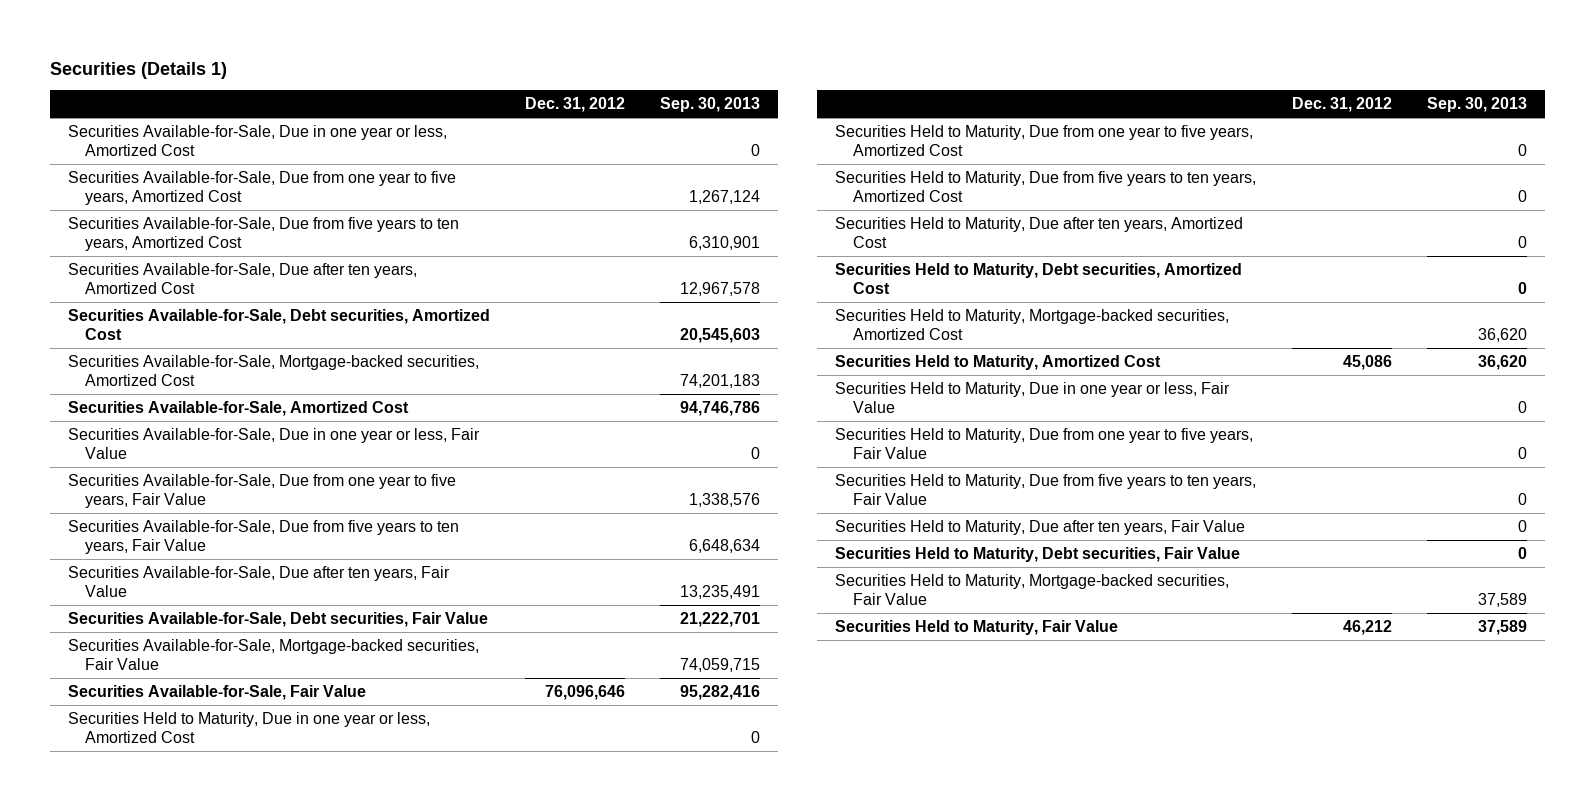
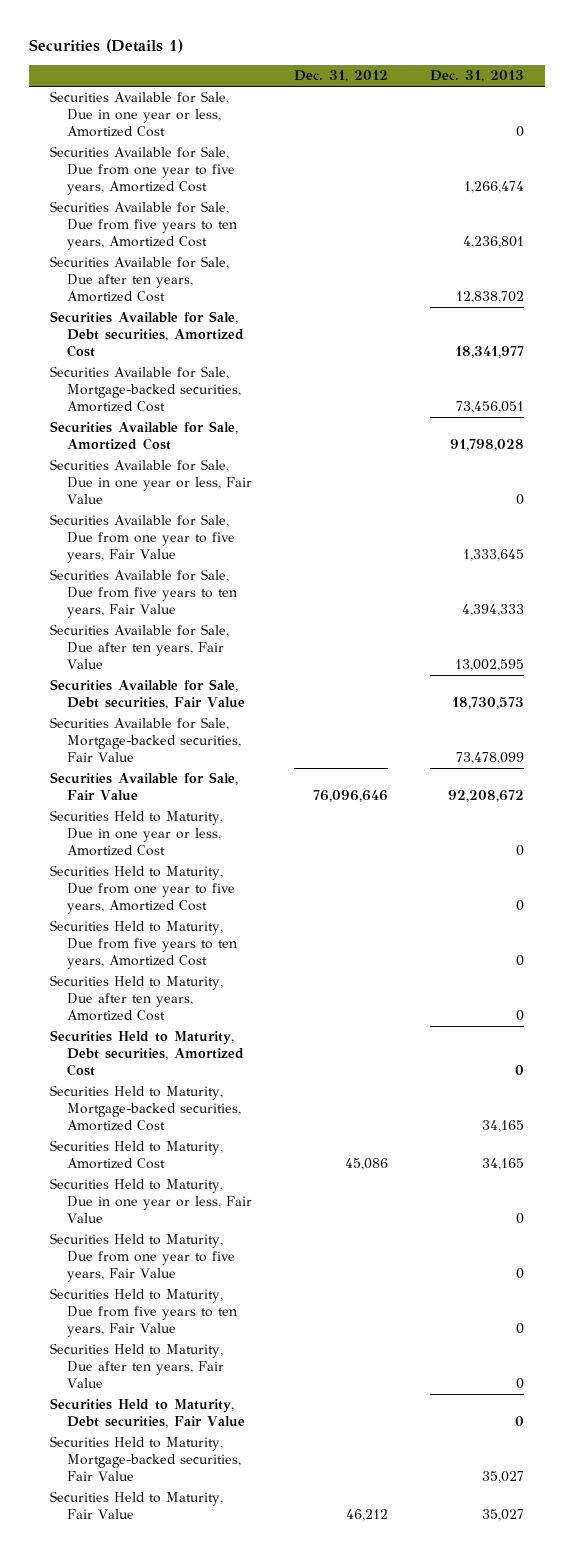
- | Dec. 31, 2012 | Sep. 30, 2013
+ | Dec. 31, 2012 | Dec. 31, 2013
- Securities Available-for-Sale, Due in one year or less, Amortized Cost | | 0
- Securities Available-for-Sale, Due from one year to five years, Amortized Cost | | 1,267,124
- Securities Available-for-Sale, Due from five years to ten years, Amortized Cost | | 6,310,901
- Securities Available-for-Sale, Due after ten years, Amortized Cost | | 12,967,578
- Securities Available-for-Sale, Debt securities, Amortized Cost | | 20,545,603
- Securities Available-for-Sale, Mortgage-backed securities, Amortized Cost | | 74,201,183
- Securities Available-for-Sale, Amortized Cost | | 94,746,786
- Securities Available-for-Sale, Due in one year or less, Fair Value | | 0
- Securities Available-for-Sale, Due from one year to five years, Fair Value | | 1,338,576
- Securities Available-for-Sale, Due from five years to ten years, Fair Value | | 6,648,634
- Securities Available-for-Sale, Due after ten years, Fair Value | | 13,235,491
- Securities Available-for-Sale, Debt securities, Fair Value | | 21,222,701
- Securities Available-for-Sale, Mortgage-backed securities, Fair Value | | 74,059,715
- Securities Available-for-Sale, Fair Value | 76,096,646 | 95,282,416
+ Securities Available for Sale, Due in one year or less, Amortized Cost | | 0
+ Securities Available for Sale, Due from one year to five years, Amortized Cost | | 1,266,474
+ Securities Available for Sale, Due from five years to ten years, Amortized Cost | | 4,236,801
+ Securities Available for Sale, Due after ten years, Amortized Cost | | 12,838,702
+ Securities Available for Sale, Debt securities, Amortized Cost | | 18,341,977
+ Securities Available for Sale, Mortgage-backed securities, Amortized Cost | | 73,456,051
+ Securities Available for Sale, Amortized Cost | | 91,798,028
+ Securities Available for Sale, Due in one year or less, Fair Value | | 0
+ Securities Available for Sale, Due from one year to five years, Fair Value | | 1,333,645
+ Securities Available for Sale, Due from five years to ten years, Fair Value | | 4,394,333
+ Securities Available for Sale, Due after ten years, Fair Value | | 13,002,595
+ Securities Available for Sale, Debt securities, Fair Value | | 18,730,573
+ Securities Available for Sale, Mortgage-backed securities, Fair Value | | 73,478,099
+ Securities Available for Sale, Fair Value | 76,096,646 | 92,208,672

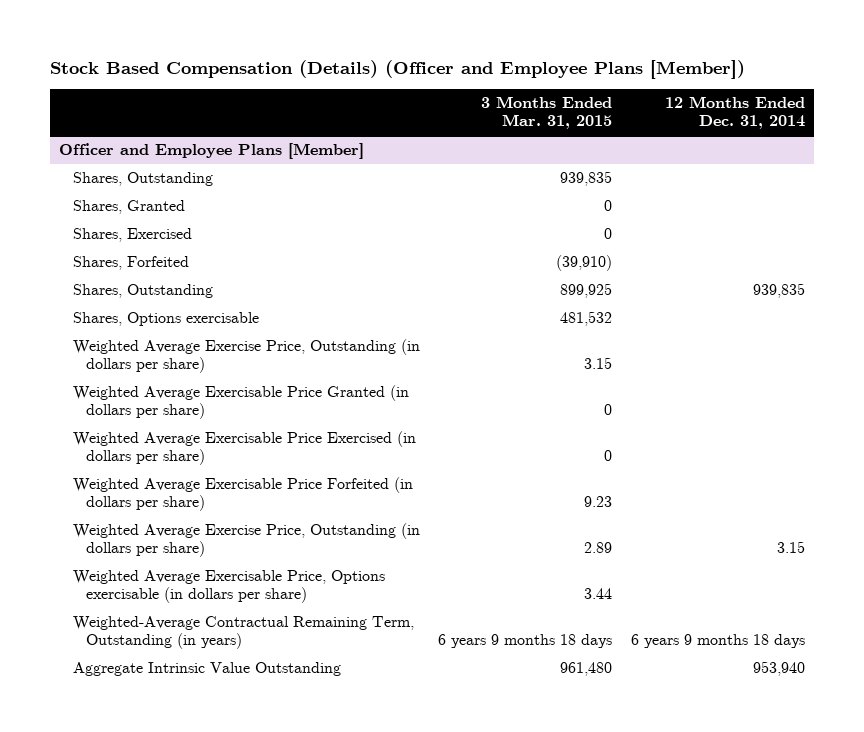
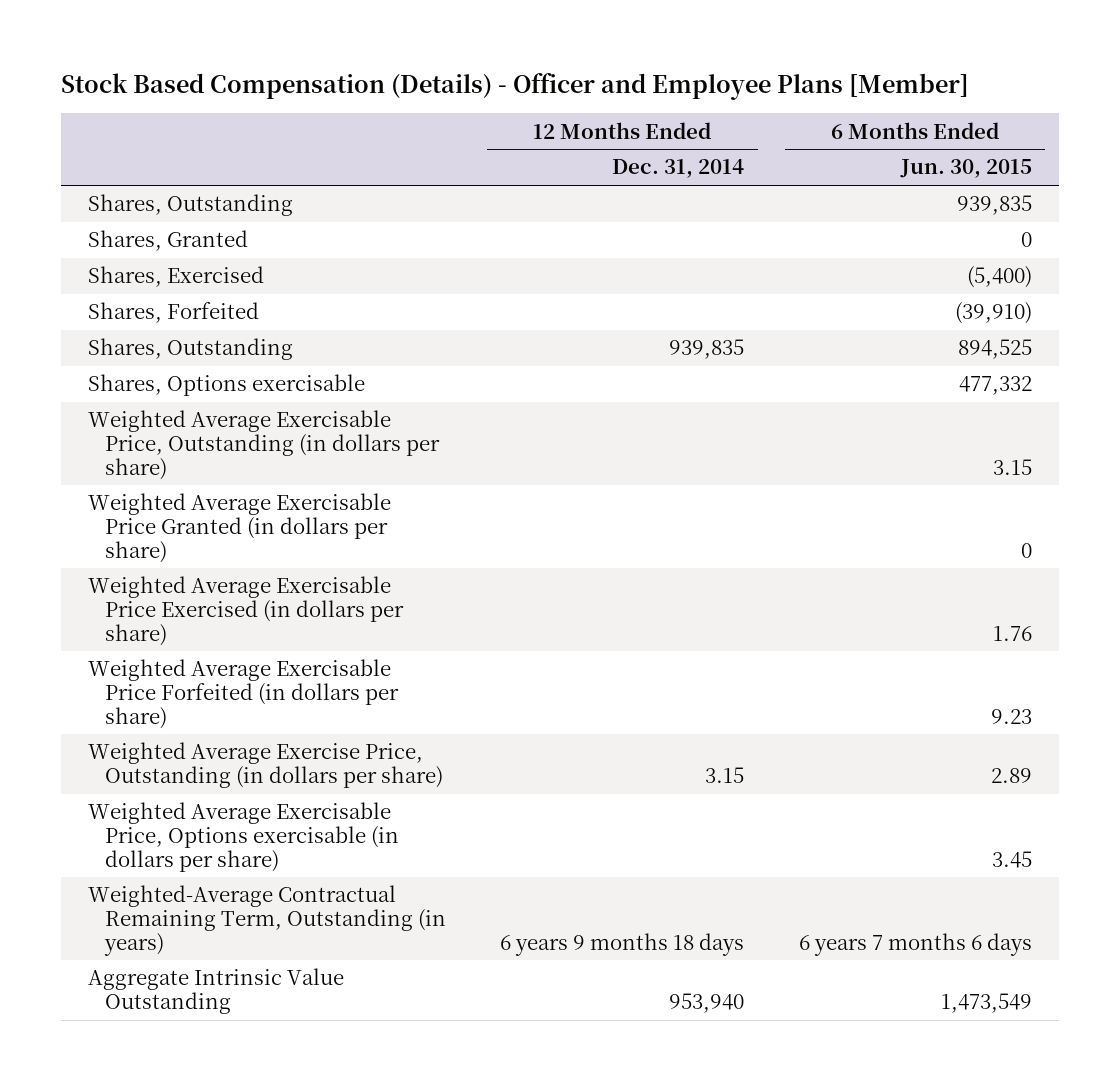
- Stock Based Compensation (Details) (Officer and Employee Plans [Member])
+ Stock Based Compensation (Details) - Officer and Employee Plans [Member]
- | 3 Months Ended Mar. 31, 2015 | 12 Months Ended Dec. 31, 2014
+ | 12 Months Ended Dec. 31, 2014 | 6 Months Ended Jun. 30, 2015
- Officer and Employee Plans [Member]
- Weighted Average Exercise Price, Outstanding (in dollars per share) | 3.15 |
+ Weighted Average Exercisable Price, Outstanding (in dollars per share) | | 3.15

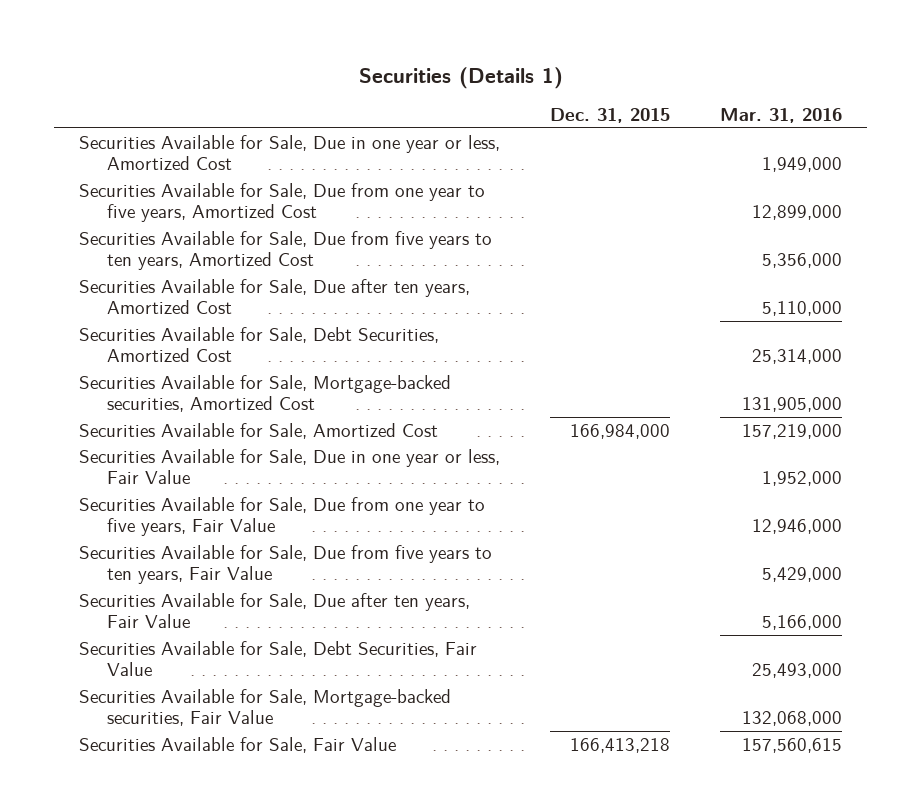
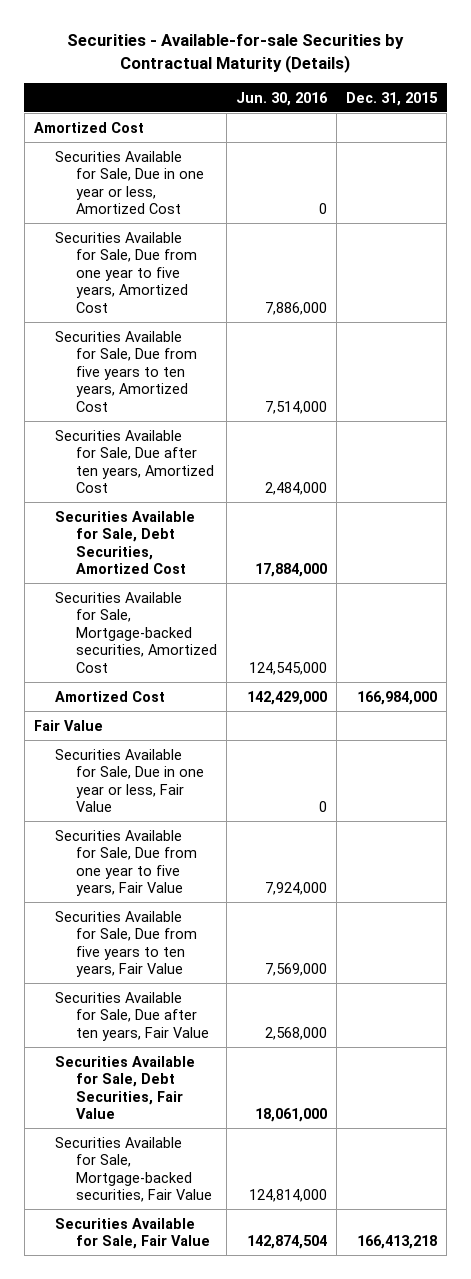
- Securities (Details 1)
+ Securities - Available-for-sale Securities by Contractual Maturity (Details)
- | Dec. 31, 2015 | Mar. 31, 2016
+ | Jun. 30, 2016 | Dec. 31, 2015
+ Amortized Cost
- Securities Available for Sale, Amortized Cost | 166,984,000 | 157,219,000
+ Amortized Cost | 142,429,000 | 166,984,000
+ Fair Value

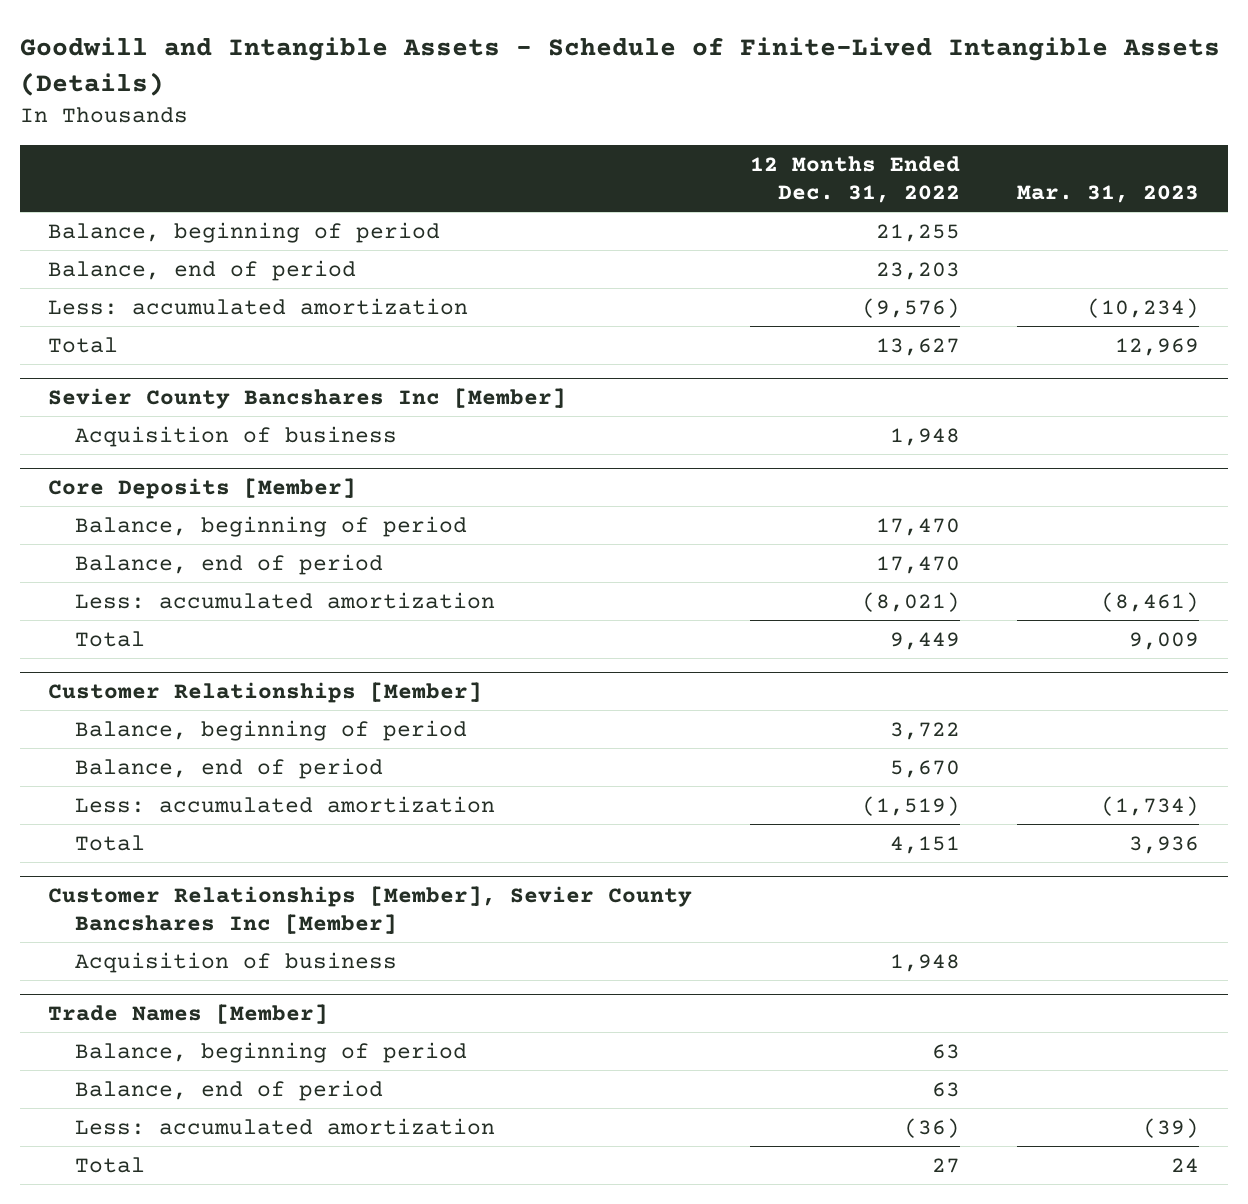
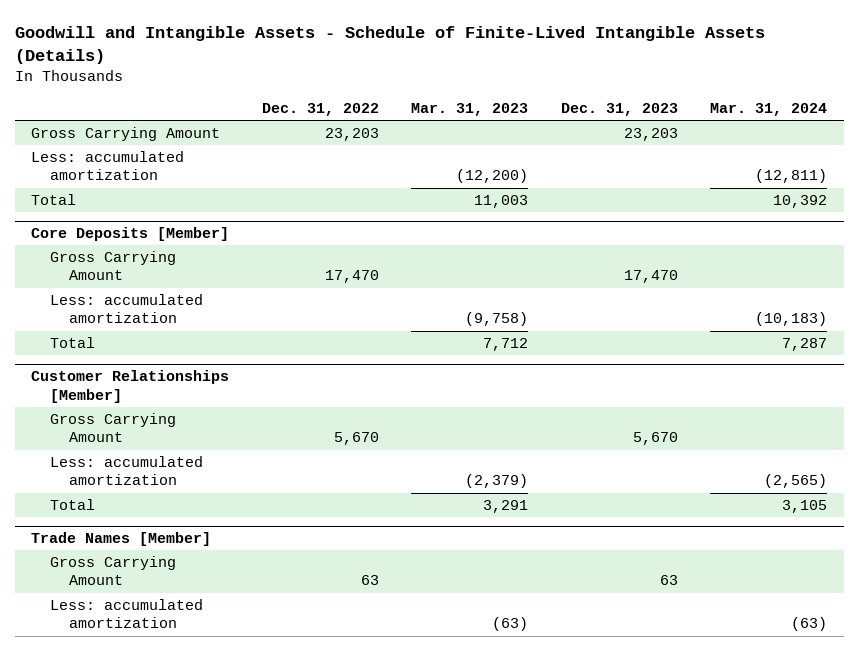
- | 12 Months Ended Dec. 31, 2022 | Mar. 31, 2023
+ | Dec. 31, 2022 | Mar. 31, 2023 | Dec. 31, 2023 | Mar. 31, 2024
- Balance, beginning of period | 21,255 |
- Balance, end of period | 23,203 |
- Less: accumulated amortization | (9,576) | (10,234)
- Total | 13,627 | 12,969
- Sevier County Bancshares Inc [Member]
- Acquisition of business | 1,948 |
+ Gross Carrying Amount | 23,203 | | 23,203 |
+ Less: accumulated amortization | | (12,200) | | (12,811)
+ Total | | 11,003 | | 10,392
@ Core Deposits [Member]
- Balance, beginning of period | 17,470 |
- Balance, end of period | 17,470 |
- Less: accumulated amortization | (8,021) | (8,461)
- Total | 9,449 | 9,009
+ Gross Carrying Amount | 17,470 | | 17,470 |
+ Less: accumulated amortization | | (9,758) | | (10,183)
+ Total | | 7,712 | | 7,287
@ Customer Relationships [Member]
- Balance, beginning of period | 3,722 |
- Balance, end of period | 5,670 |
- Less: accumulated amortization | (1,519) | (1,734)
- Total | 4,151 | 3,936
- Customer Relationships [Member], Sevier County Bancshares Inc [Member]
- Acquisition of business | 1,948 |
@ Customer Relationships [Member]
+ Gross Carrying Amount | 5,670 | | 5,670 |
+ Less: accumulated amortization | | (2,379) | | (2,565)
+ Total | | 3,291 | | 3,105
@ Trade Names [Member]
- Balance, beginning of period | 63 |
- Balance, end of period | 63 |
- Less: accumulated amortization | (36) | (39)
- Total | 27 | 24
+ Gross Carrying Amount | 63 | | 63 |
+ Less: accumulated amortization | | (63) | | (63)

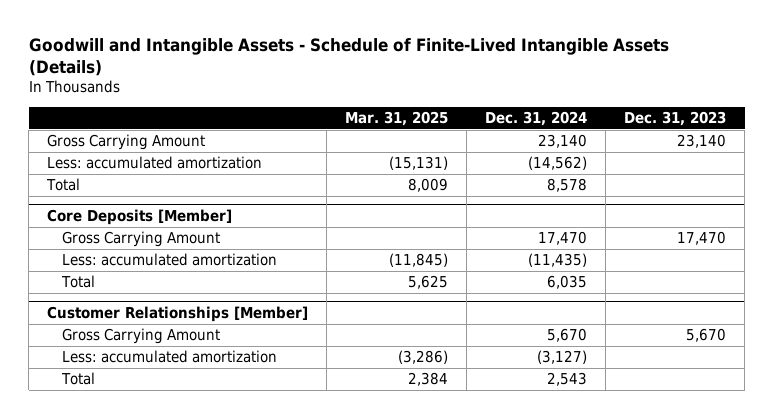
- | Dec. 31, 2022 | Mar. 31, 2023 | Dec. 31, 2023 | Mar. 31, 2024
+ | Mar. 31, 2025 | Dec. 31, 2024 | Dec. 31, 2023
- Gross Carrying Amount | 23,203 | | 23,203 |
+ Gross Carrying Amount | | 23,140 | 23,140
- Trade Names [Member]
- Gross Carrying Amount | 63 | | 63 |
- Less: accumulated amortization | | (63) | | (63)

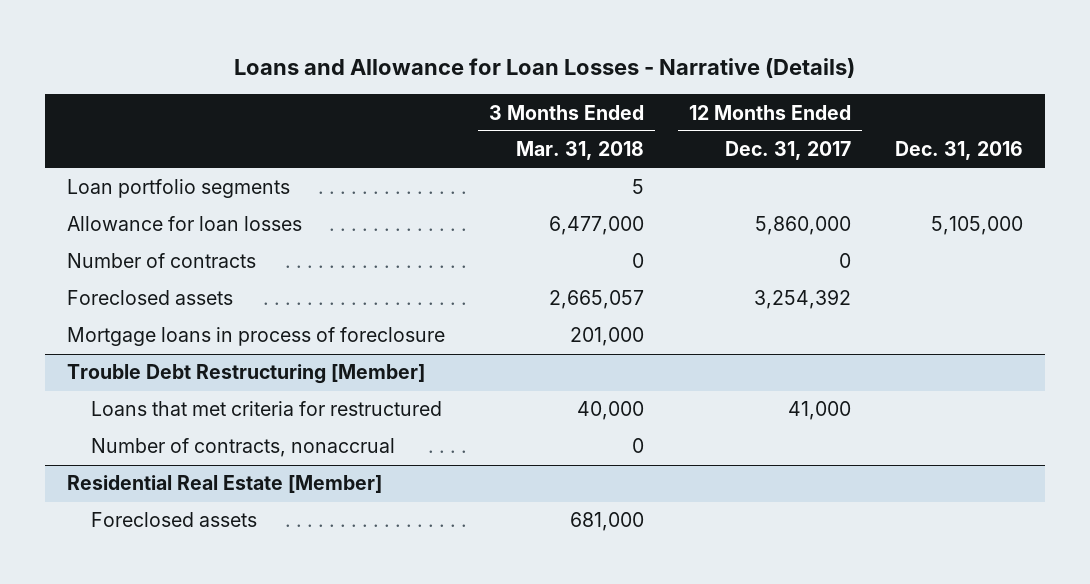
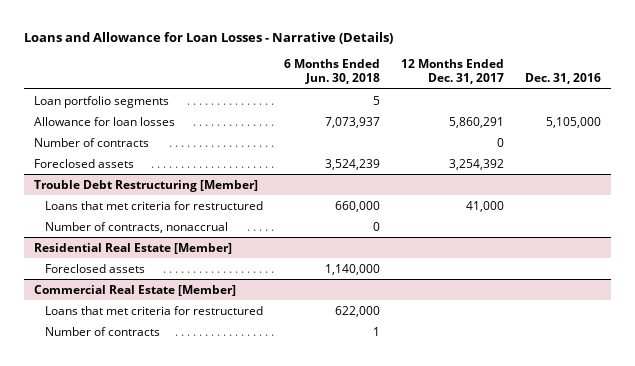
- | 3 Months Ended Mar. 31, 2018 | 12 Months Ended Dec. 31, 2017 | Dec. 31, 2016
+ | 6 Months Ended Jun. 30, 2018 | 12 Months Ended Dec. 31, 2017 | Dec. 31, 2016
- Allowance for loan losses | 6,477,000 | 5,860,000 | 5,105,000
+ Allowance for loan losses | 7,073,937 | 5,860,291 | 5,105,000
- Mortgage loans in process of foreclosure | 201,000 | |
+ Commercial Real Estate [Member]
+ Loans that met criteria for restructured | 622,000 | |
+ Number of contracts | 1 | |

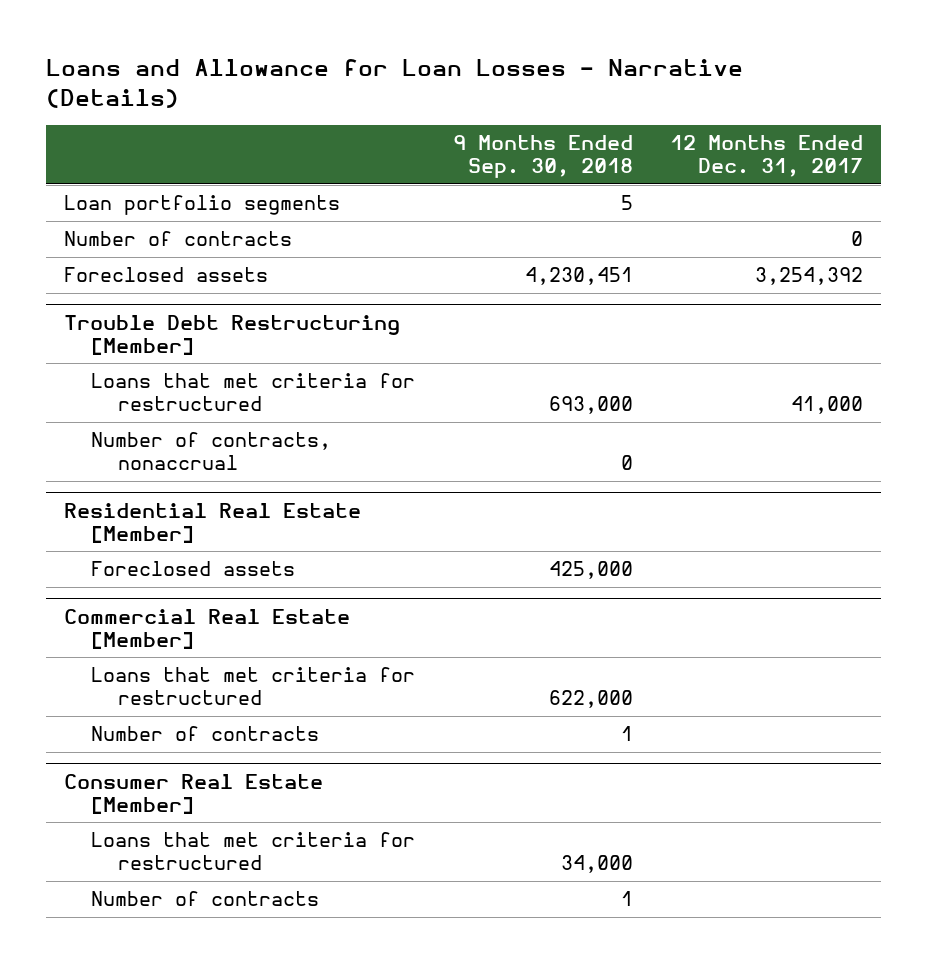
- | 6 Months Ended Jun. 30, 2018 | 12 Months Ended Dec. 31, 2017 | Dec. 31, 2016
+ | 9 Months Ended Sep. 30, 2018 | 12 Months Ended Dec. 31, 2017
- Allowance for loan losses | 7,073,937 | 5,860,291 | 5,105,000
+ Consumer Real Estate [Member]
+ Loans that met criteria for restructured | 34,000 |
+ Number of contracts | 1 |

